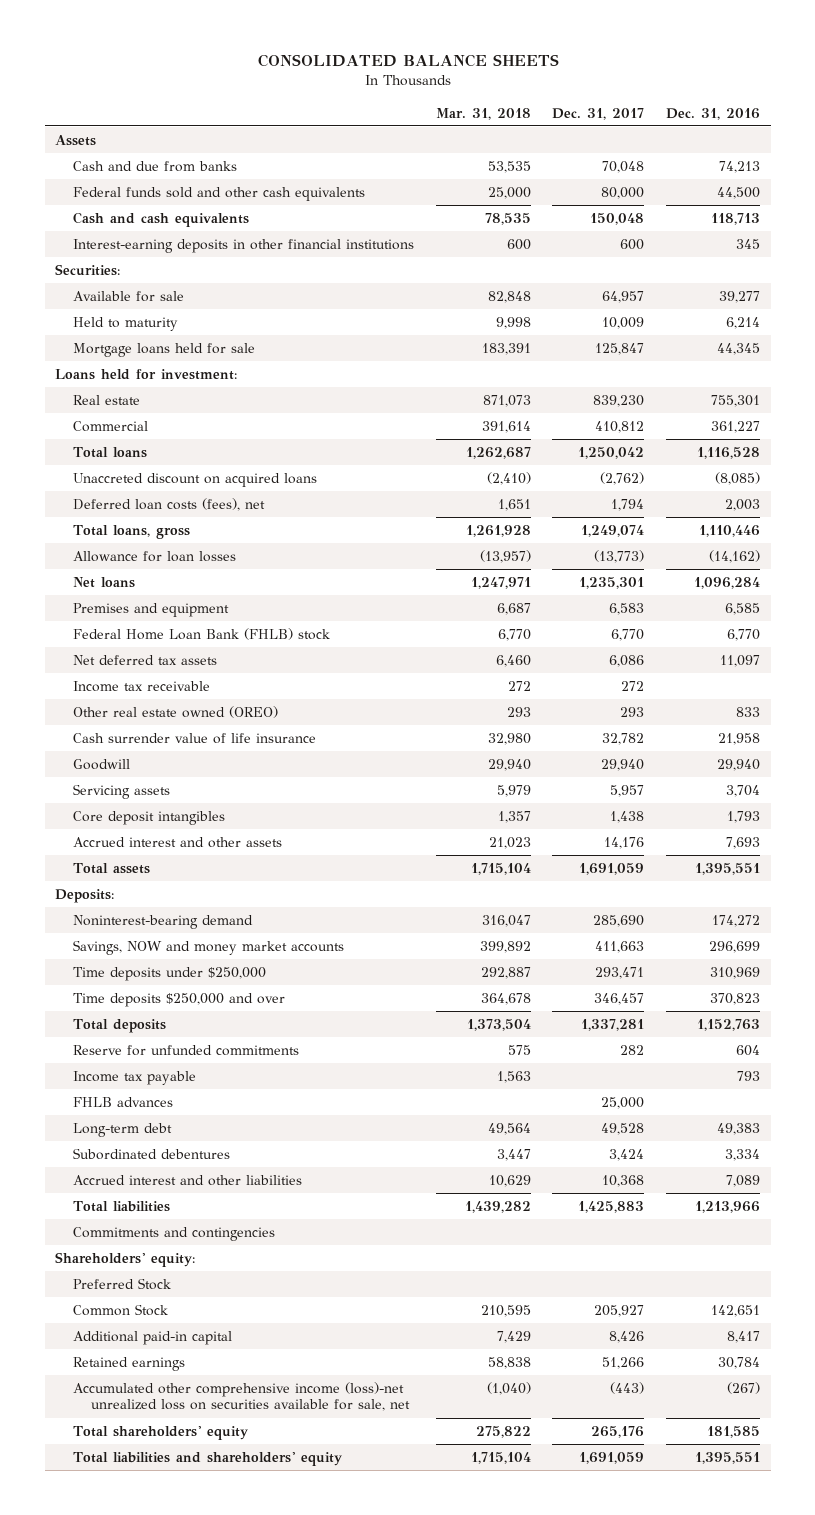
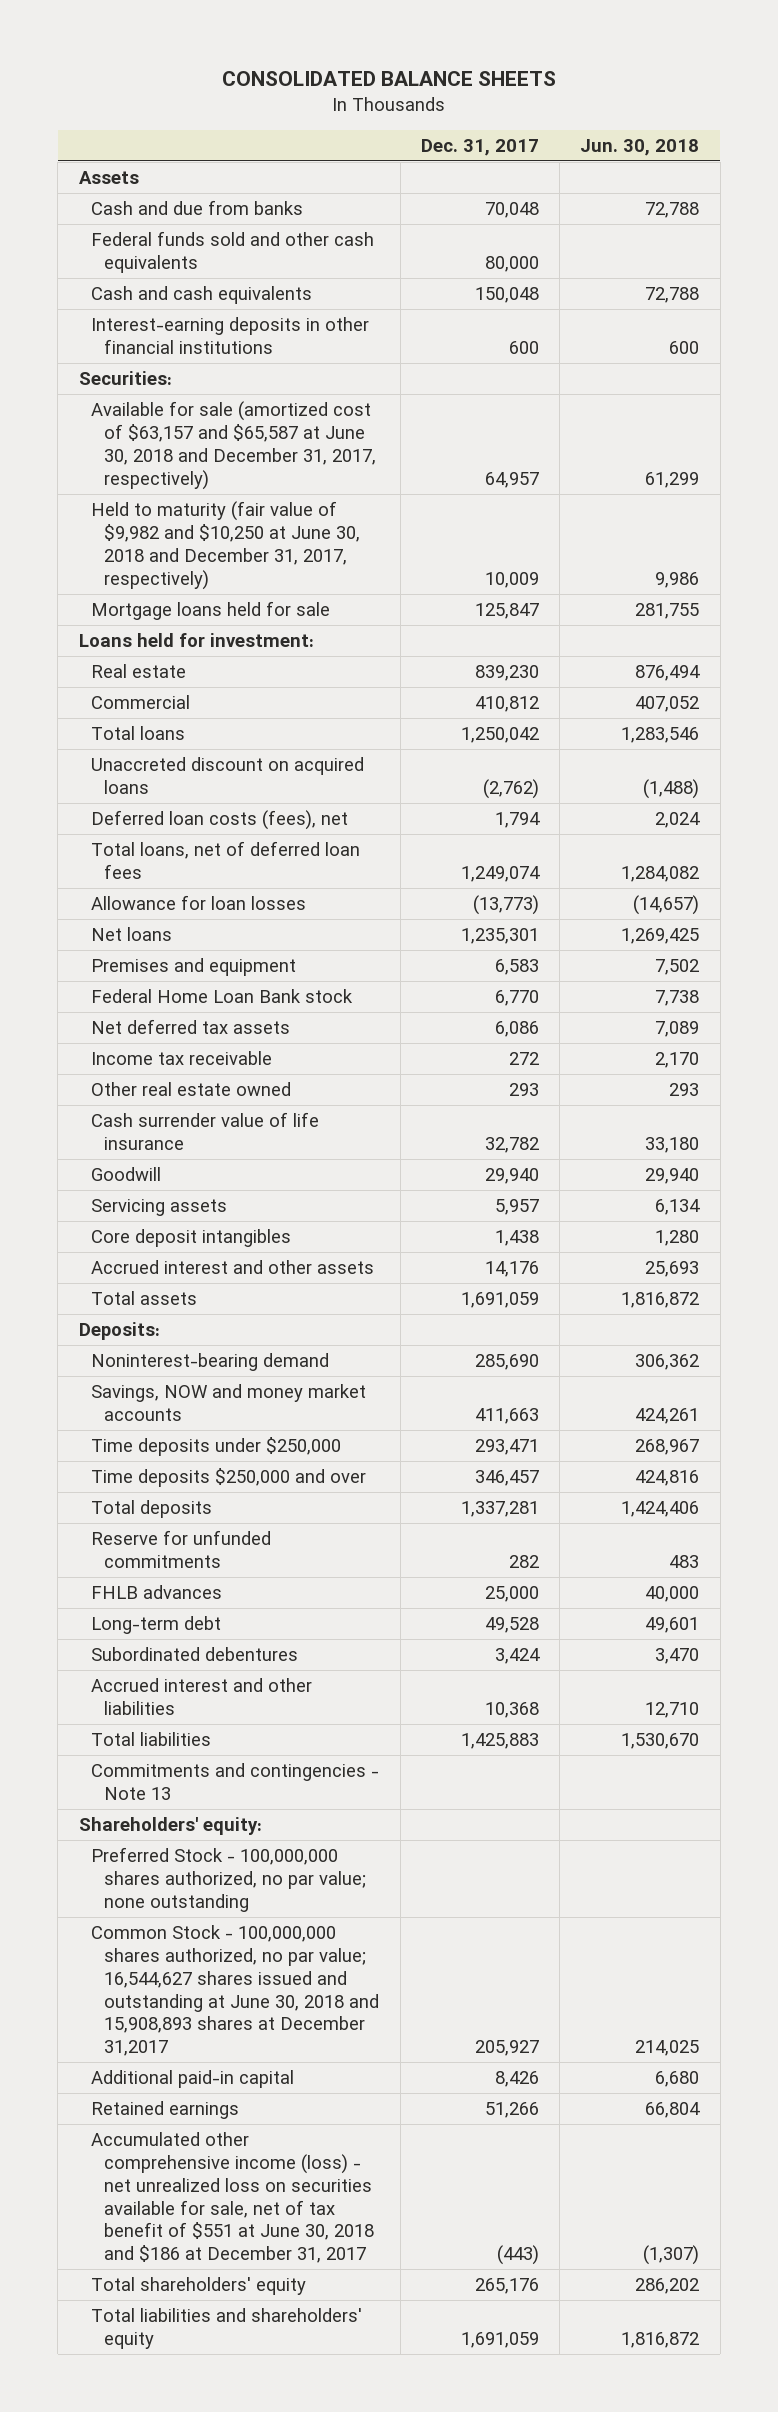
- | Mar. 31, 2018 | Dec. 31, 2017 | Dec. 31, 2016
+ | Dec. 31, 2017 | Jun. 30, 2018
- Available for sale | 82,848 | 64,957 | 39,277
- Held to maturity | 9,998 | 10,009 | 6,214
+ Available for sale (amortized cost of $63,157 and $65,587 at June 30, 2018 and December 31, 2017, respectively) | 64,957 | 61,299
+ Held to maturity (fair value of $9,982 and $10,250 at June 30, 2018 and December 31, 2017, respectively) | 10,009 | 9,986
- Total loans, gross | 1,261,928 | 1,249,074 | 1,110,446
+ Total loans, net of deferred loan fees | 1,249,074 | 1,284,082
- Federal Home Loan Bank (FHLB) stock | 6,770 | 6,770 | 6,770
+ Federal Home Loan Bank stock | 6,770 | 7,738
- Other real estate owned (OREO) | 293 | 293 | 833
+ Other real estate owned | 293 | 293
- Income tax payable | 1,563 | | 793
- Commitments and contingencies
+ Commitments and contingencies - Note 13
- Preferred Stock
- Common Stock | 210,595 | 205,927 | 142,651
+ Preferred Stock - 100,000,000 shares authorized, no par value; none outstanding
+ Common Stock - 100,000,000 shares authorized, no par value; 16,544,627 shares issued and outstanding at June 30, 2018 and 15,908,893 shares at December 31,2017 | 205,927 | 214,025
- Accumulated other comprehensive income (loss)-net unrealized loss on securities available for sale, net | (1,040) | (443) | (267)
+ Accumulated other comprehensive income (loss) - net unrealized loss on securities available for sale, net of tax benefit of $551 at June 30, 2018 and $186 at December 31, 2017 | (443) | (1,307)

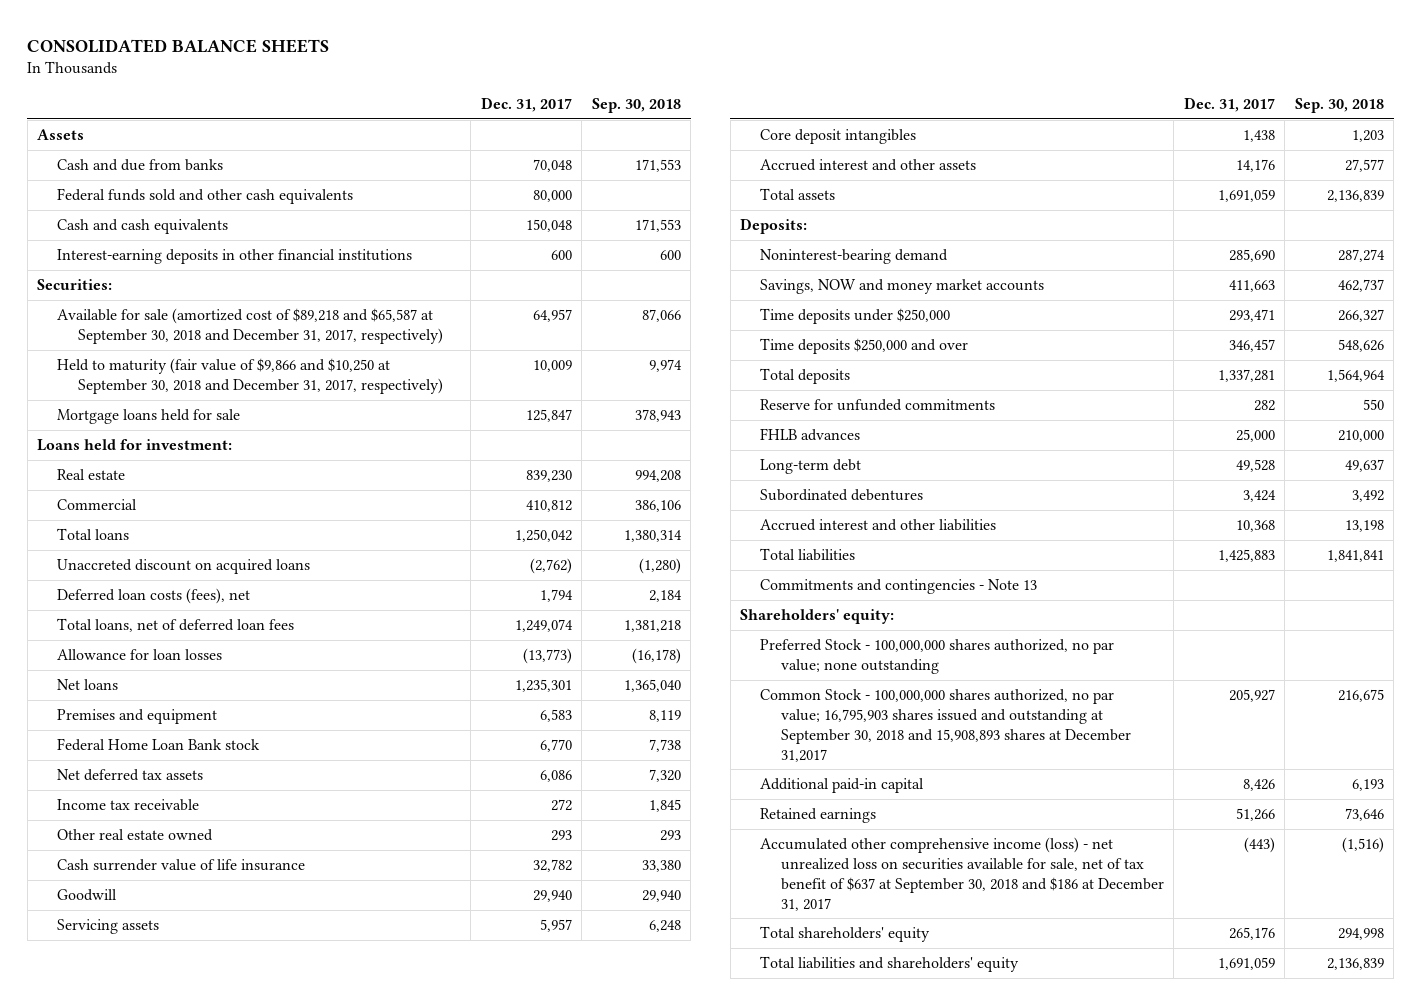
- | Dec. 31, 2017 | Jun. 30, 2018
+ | Dec. 31, 2017 | Sep. 30, 2018
- Available for sale (amortized cost of $63,157 and $65,587 at June 30, 2018 and December 31, 2017, respectively) | 64,957 | 61,299
- Held to maturity (fair value of $9,982 and $10,250 at June 30, 2018 and December 31, 2017, respectively) | 10,009 | 9,986
+ Available for sale (amortized cost of $89,218 and $65,587 at September 30, 2018 and December 31, 2017, respectively) | 64,957 | 87,066
+ Held to maturity (fair value of $9,866 and $10,250 at September 30, 2018 and December 31, 2017, respectively) | 10,009 | 9,974
- Common Stock - 100,000,000 shares authorized, no par value; 16,544,627 shares issued and outstanding at June 30, 2018 and 15,908,893 shares at December 31,2017 | 205,927 | 214,025
+ Common Stock - 100,000,000 shares authorized, no par value; 16,795,903 shares issued and outstanding at September 30, 2018 and 15,908,893 shares at December 31,2017 | 205,927 | 216,675
- Accumulated other comprehensive income (loss) - net unrealized loss on securities available for sale, net of tax benefit of $551 at June 30, 2018 and $186 at December 31, 2017 | (443) | (1,307)
+ Accumulated other comprehensive income (loss) - net unrealized loss on securities available for sale, net of tax benefit of $637 at September 30, 2018 and $186 at December 31, 2017 | (443) | (1,516)

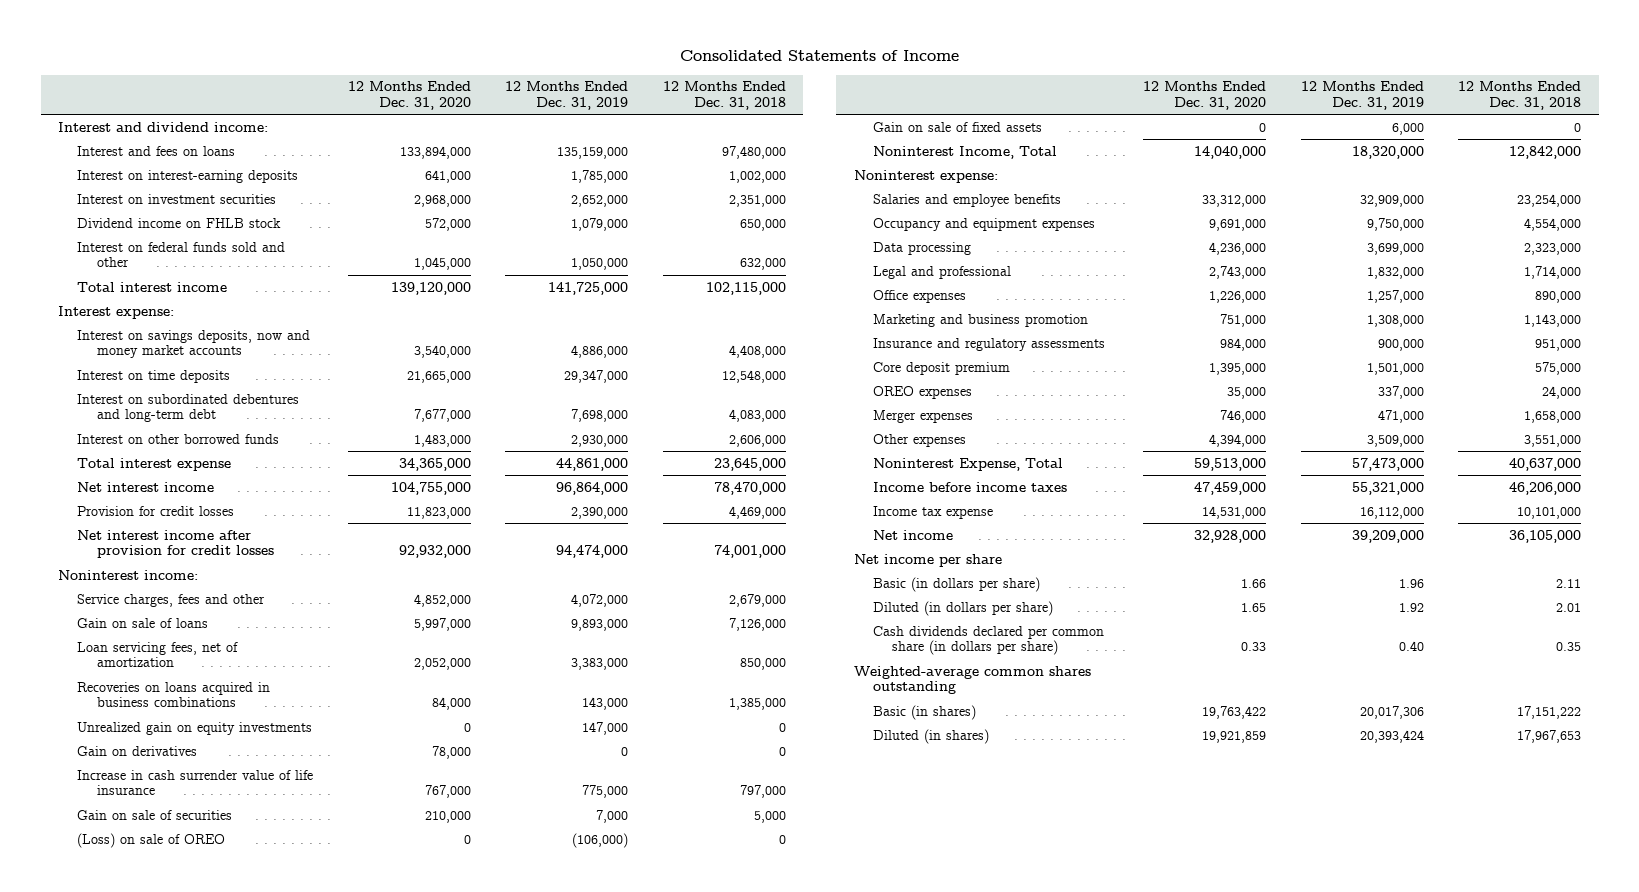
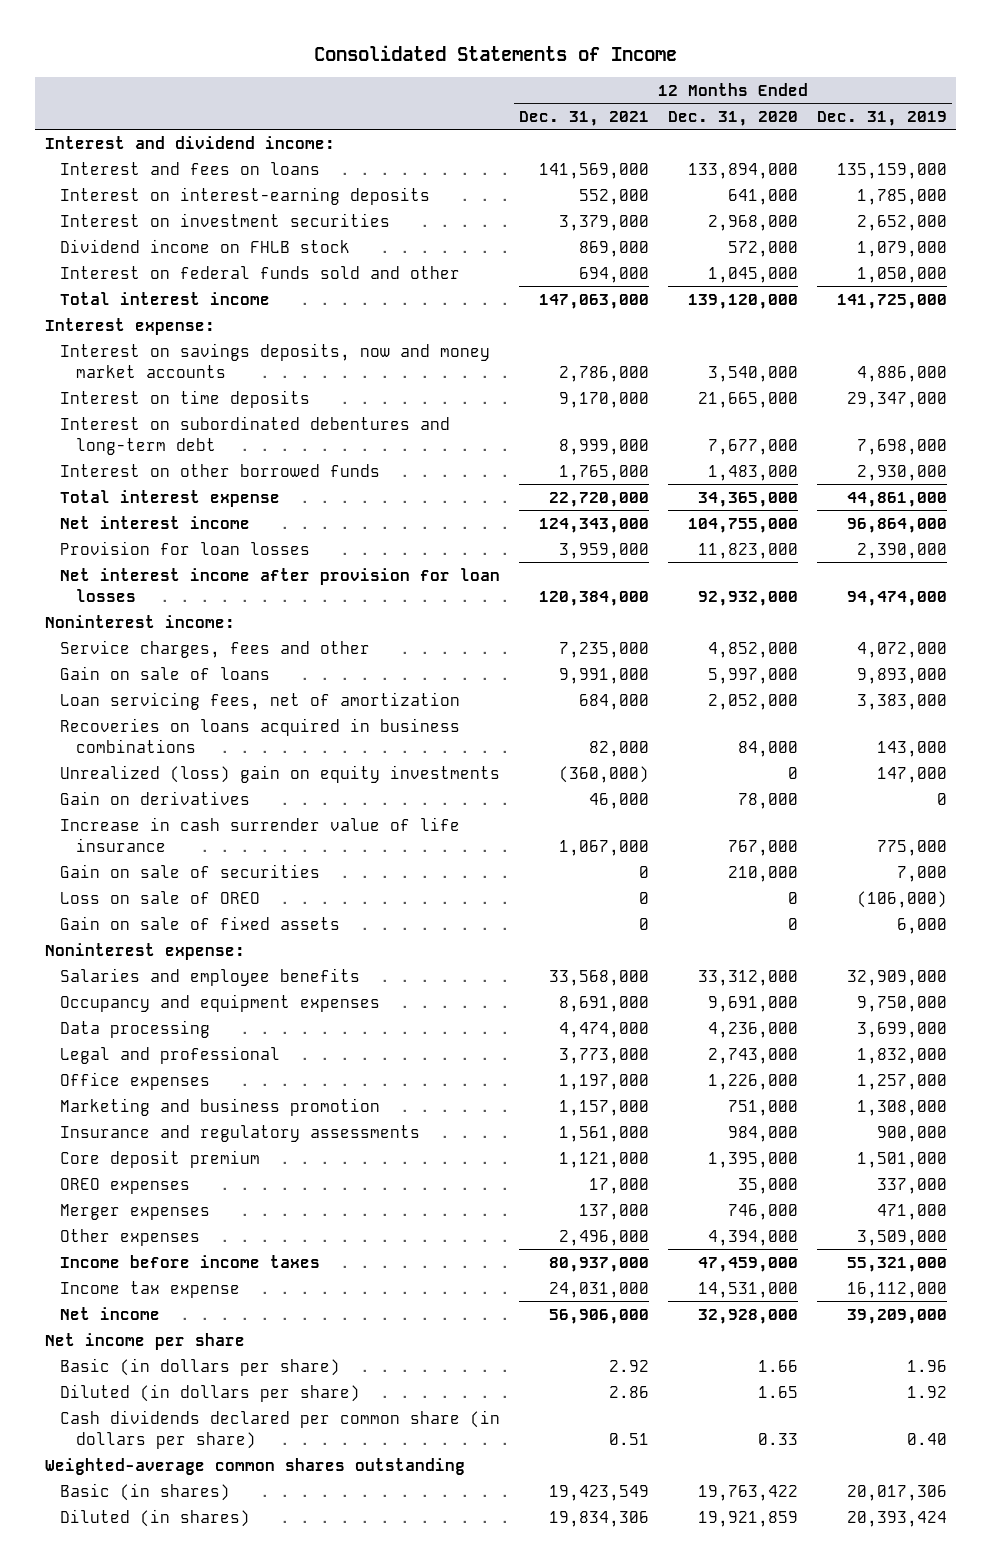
- | 12 Months Ended Dec. 31, 2020 | 12 Months Ended Dec. 31, 2019 | 12 Months Ended Dec. 31, 2018
+ | 12 Months Ended Dec. 31, 2021 | 12 Months Ended Dec. 31, 2020 | 12 Months Ended Dec. 31, 2019
- Provision for credit losses | 11,823,000 | 2,390,000 | 4,469,000
- Net interest income after provision for credit losses | 92,932,000 | 94,474,000 | 74,001,000
+ Provision for loan losses | 3,959,000 | 11,823,000 | 2,390,000
+ Net interest income after provision for loan losses | 120,384,000 | 92,932,000 | 94,474,000
- Unrealized gain on equity investments | 0 | 147,000 | 0
+ Unrealized (loss) gain on equity investments | (360,000) | 0 | 147,000
- (Loss) on sale of OREO | 0 | (106,000) | 0
+ Loss on sale of OREO | 0 | 0 | (106,000)
- Noninterest Income, Total | 14,040,000 | 18,320,000 | 12,842,000
- Noninterest Expense, Total | 59,513,000 | 57,473,000 | 40,637,000

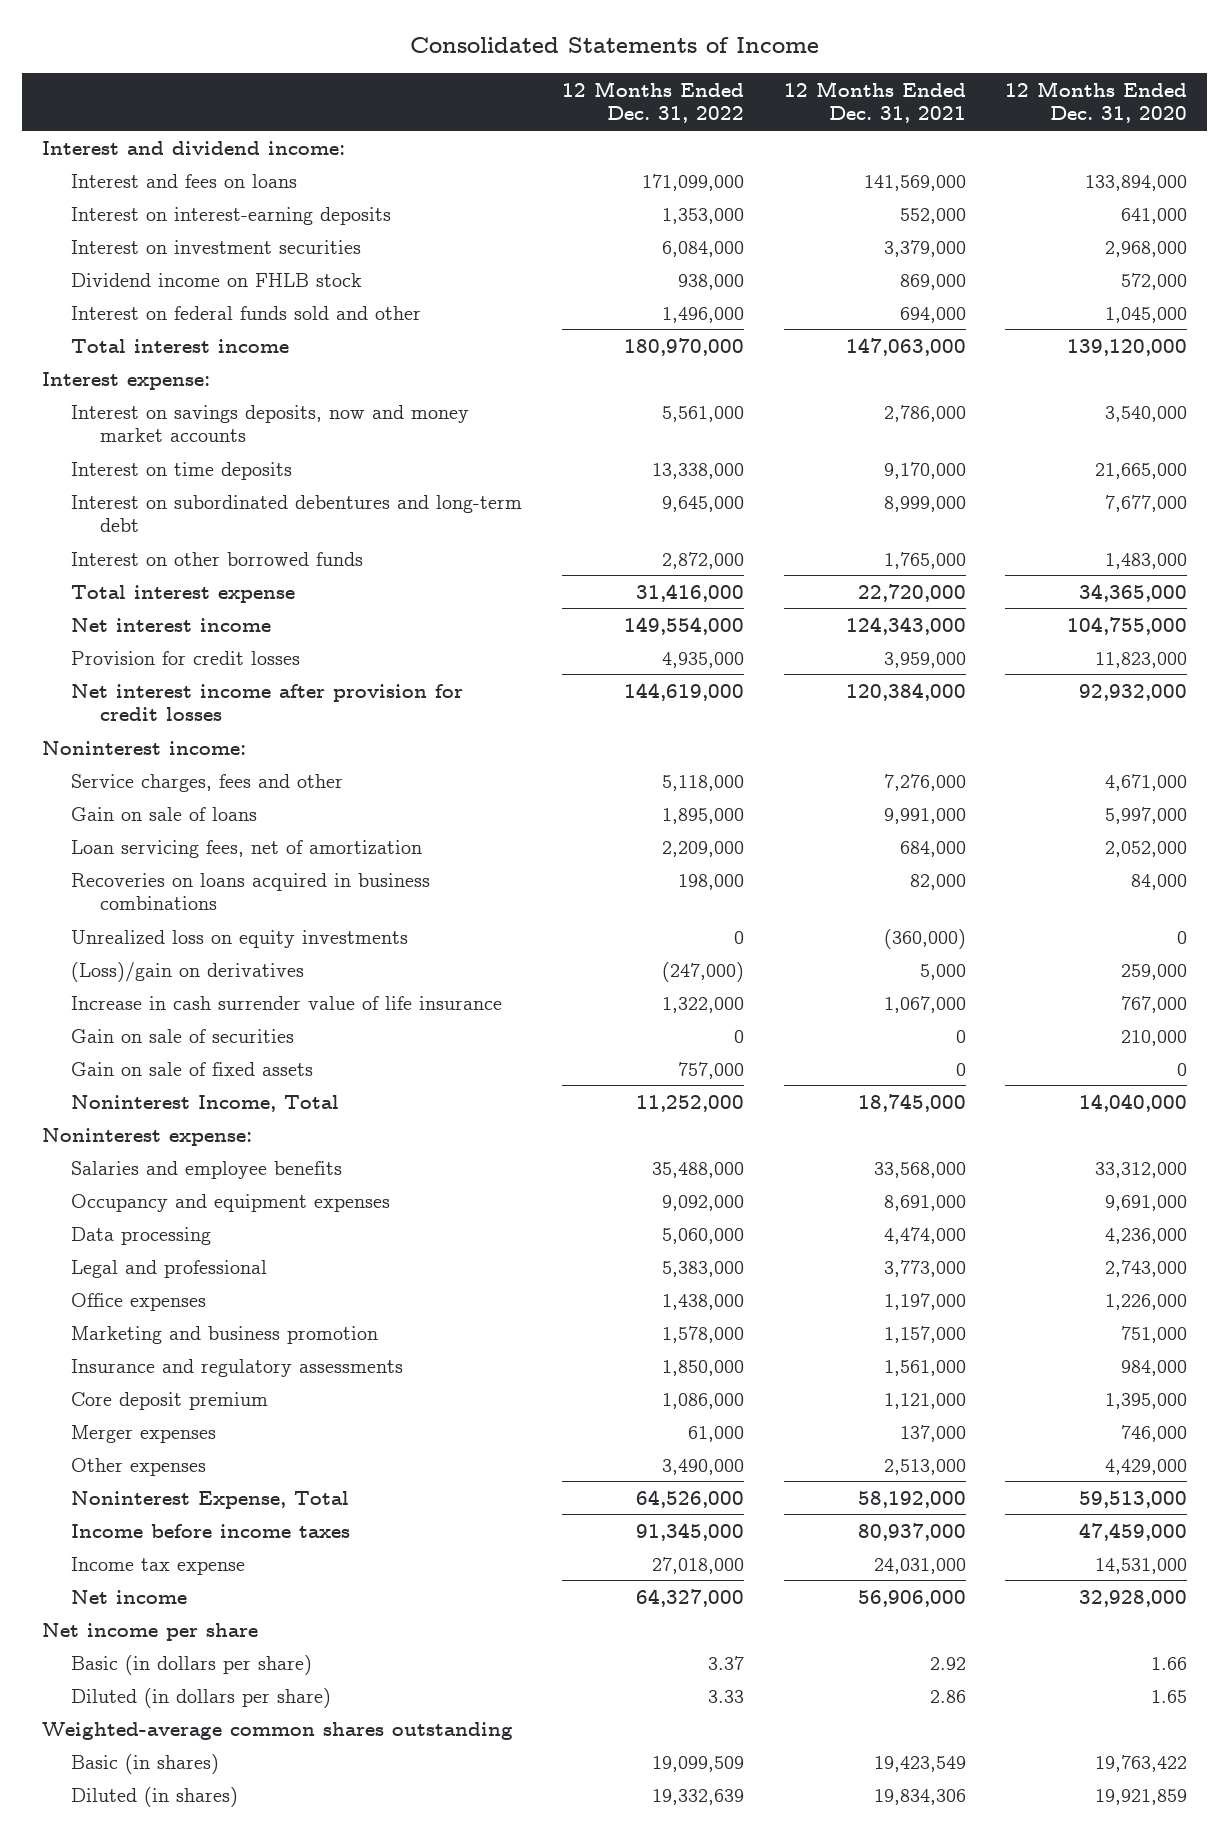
- | 12 Months Ended Dec. 31, 2021 | 12 Months Ended Dec. 31, 2020 | 12 Months Ended Dec. 31, 2019
+ | 12 Months Ended Dec. 31, 2022 | 12 Months Ended Dec. 31, 2021 | 12 Months Ended Dec. 31, 2020
- Provision for loan losses | 3,959,000 | 11,823,000 | 2,390,000
- Net interest income after provision for loan losses | 120,384,000 | 92,932,000 | 94,474,000
+ Provision for credit losses | 4,935,000 | 3,959,000 | 11,823,000
+ Net interest income after provision for credit losses | 144,619,000 | 120,384,000 | 92,932,000
- Service charges, fees and other | 7,235,000 | 4,852,000 | 4,072,000
+ Service charges, fees and other | 5,118,000 | 7,276,000 | 4,671,000
- Unrealized (loss) gain on equity investments | (360,000) | 0 | 147,000
- Gain on derivatives | 46,000 | 78,000 | 0
+ Unrealized loss on equity investments | 0 | (360,000) | 0
+ (Loss)/gain on derivatives | (247,000) | 5,000 | 259,000
- Loss on sale of OREO | 0 | 0 | (106,000)
+ Noninterest Income, Total | 11,252,000 | 18,745,000 | 14,040,000
- OREO expenses | 17,000 | 35,000 | 337,000
- Other expenses | 2,496,000 | 4,394,000 | 3,509,000
+ Other expenses | 3,490,000 | 2,513,000 | 4,429,000
+ Noninterest Expense, Total | 64,526,000 | 58,192,000 | 59,513,000
- Cash dividends declared per common share (in dollars per share) | 0.51 | 0.33 | 0.40

